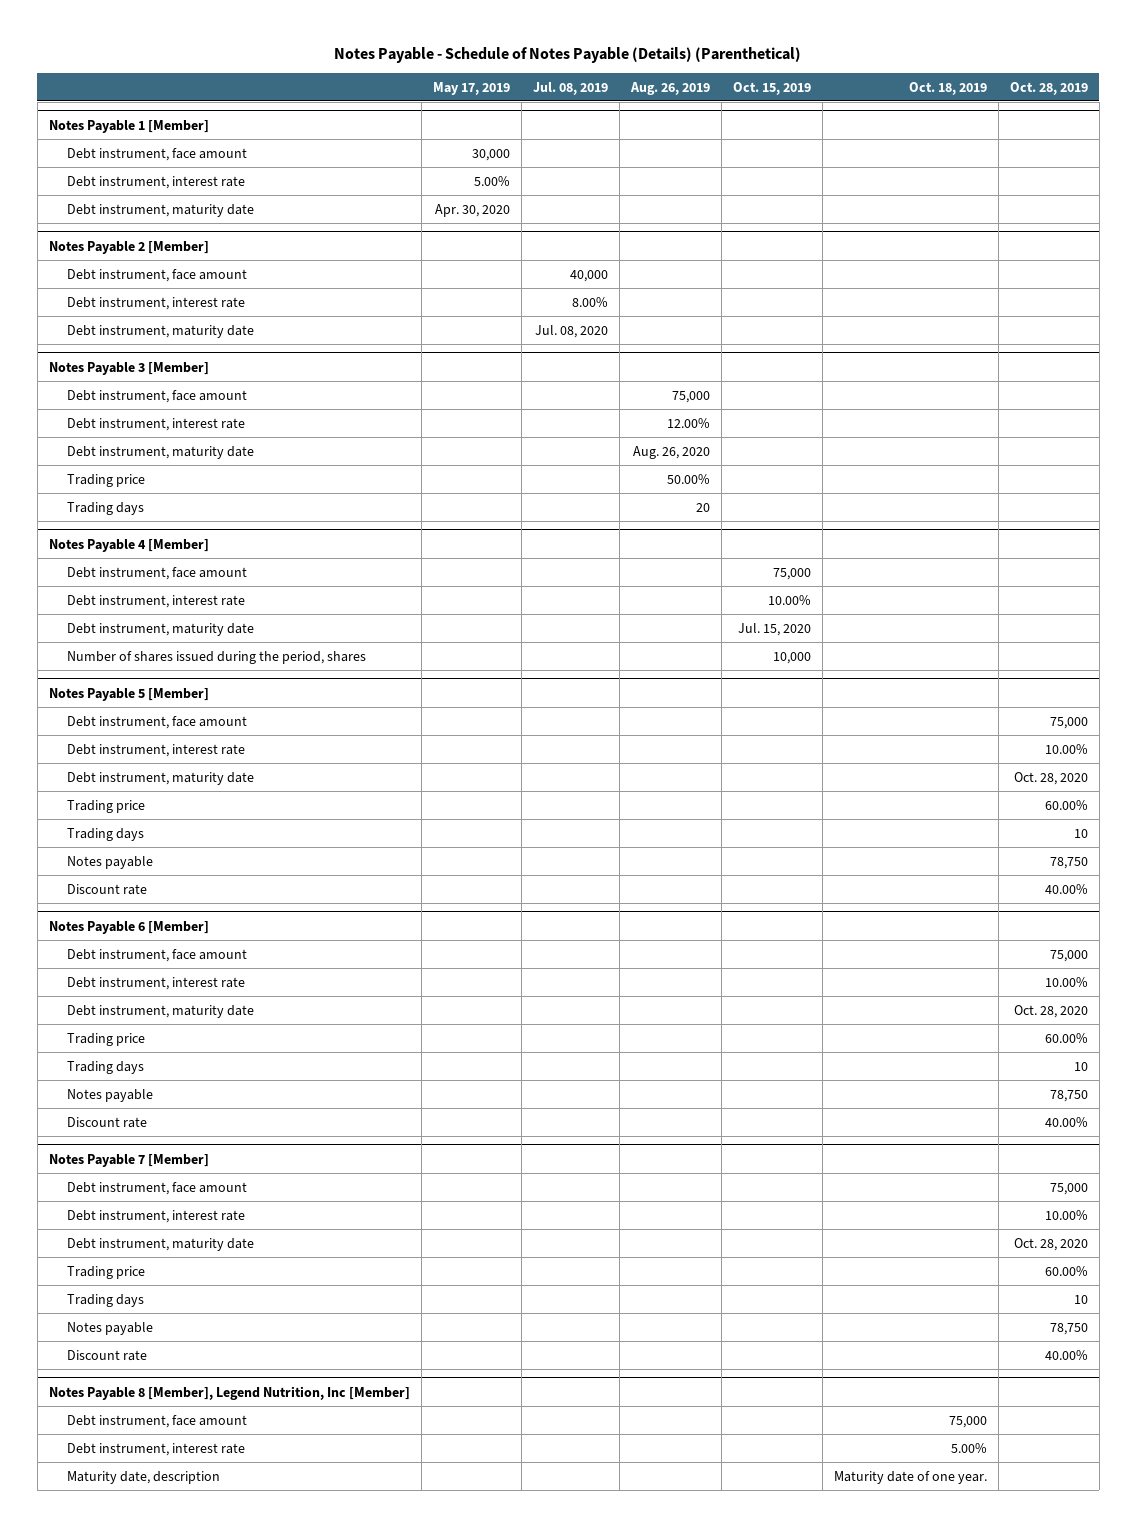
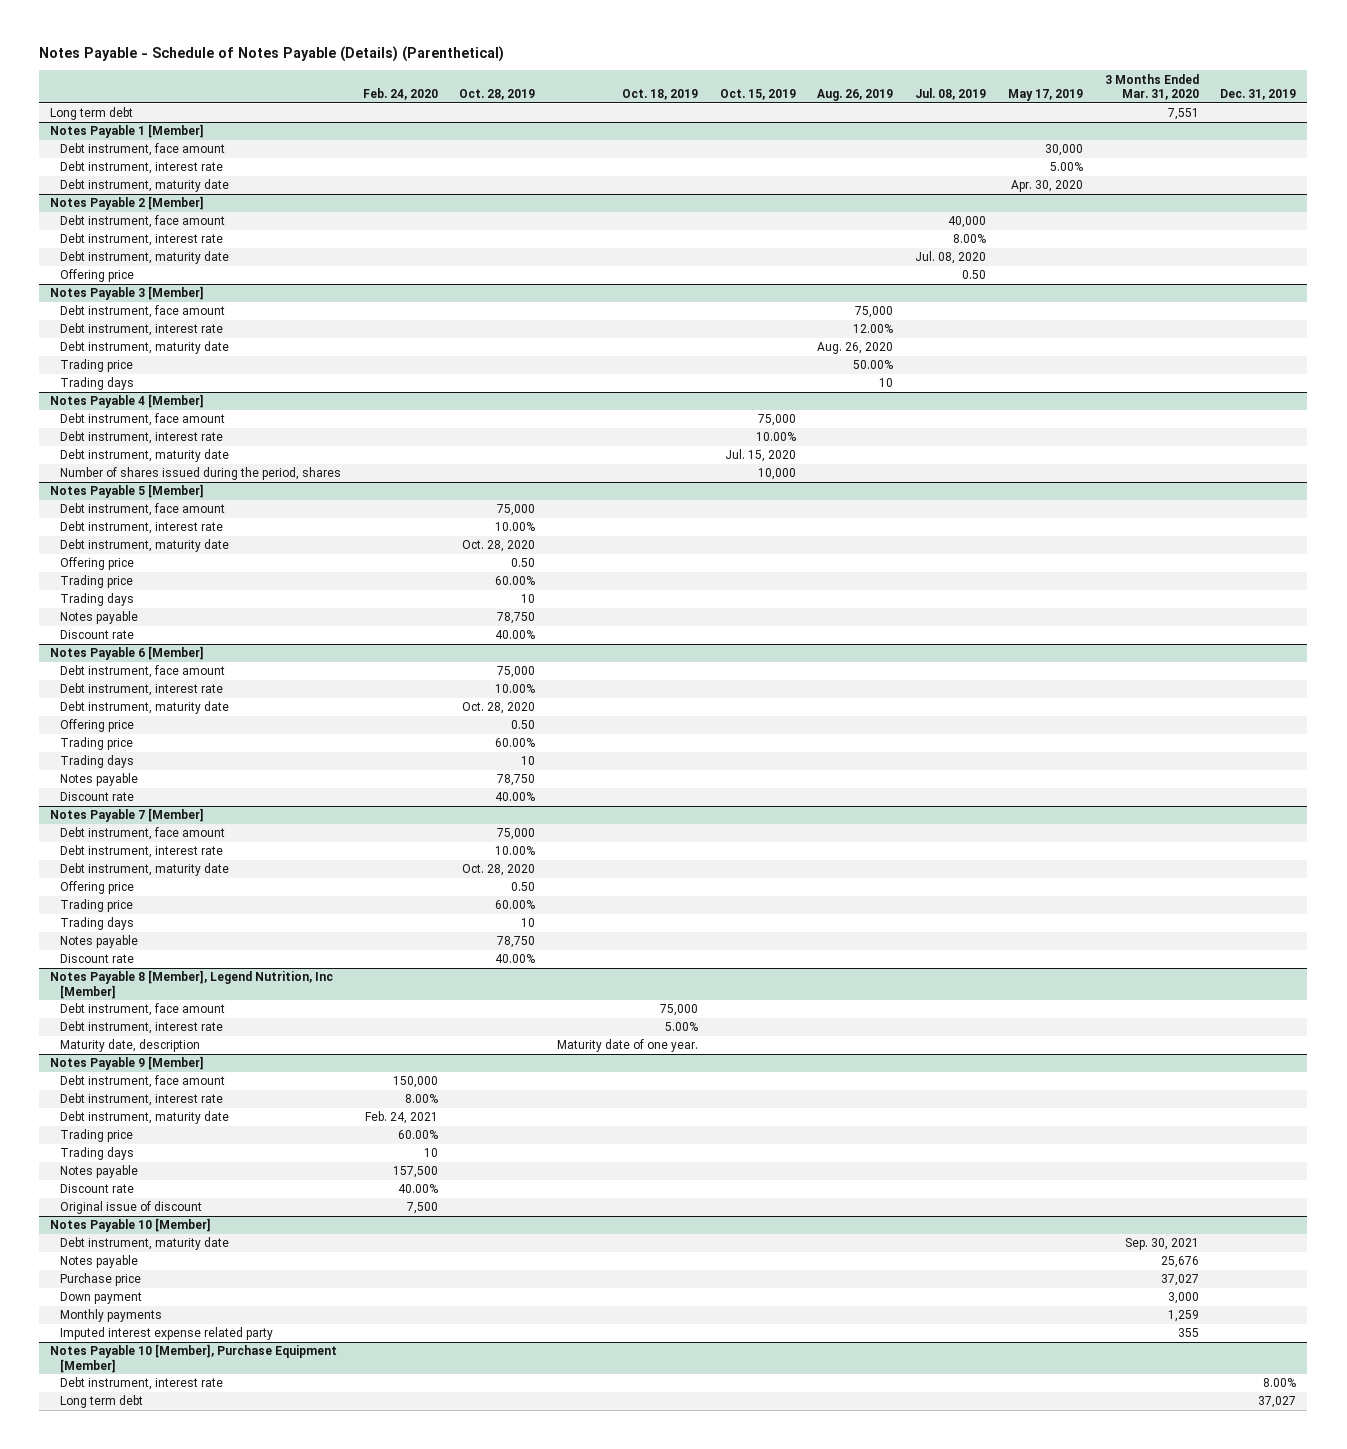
- | May 17, 2019 | Jul. 08, 2019 | Aug. 26, 2019 | Oct. 15, 2019 | Oct. 18, 2019 | Oct. 28, 2019
+ | Feb. 24, 2020 | Oct. 28, 2019 | Oct. 18, 2019 | Oct. 15, 2019 | Aug. 26, 2019 | Jul. 08, 2019 | May 17, 2019 | 3 Months Ended Mar. 31, 2020 | Dec. 31, 2019
+ Long term debt | | | | | | | | 7,551 |
@ Notes Payable 2 [Member]
+ Offering price | | | | | | 0.50 | | |
@ Notes Payable 3 [Member]
- Trading days | | | 20 | | |
+ Trading days | | | | | 10 | | | |
@ Notes Payable 5 [Member]
+ Offering price | | 0.50 | | | | | | |
@ Notes Payable 6 [Member]
+ Offering price | | 0.50 | | | | | | |
@ Notes Payable 7 [Member]
+ Offering price | | 0.50 | | | | | | |
+ Notes Payable 9 [Member]
+ Debt instrument, face amount | 150,000 | | | | | | | |
+ Debt instrument, interest rate | 8.00% | | | | | | | |
+ Debt instrument, maturity date | Feb. 24, 2021 | | | | | | | |
+ Trading price | 60.00% | | | | | | | |
+ Trading days | 10 | | | | | | | |
+ Notes payable | 157,500 | | | | | | | |
+ Discount rate | 40.00% | | | | | | | |
+ Original issue of discount | 7,500 | | | | | | | |
+ Notes Payable 10 [Member]
+ Debt instrument, maturity date | | | | | | | | Sep. 30, 2021 |
+ Notes payable | | | | | | | | 25,676 |
+ Purchase price | | | | | | | | 37,027 |
+ Down payment | | | | | | | | 3,000 |
+ Monthly payments | | | | | | | | 1,259 |
+ Imputed interest expense related party | | | | | | | | 355 |
+ Notes Payable 10 [Member], Purchase Equipment [Member]
+ Debt instrument, interest rate | | | | | | | | | 8.00%
+ Long term debt | | | | | | | | | 37,027

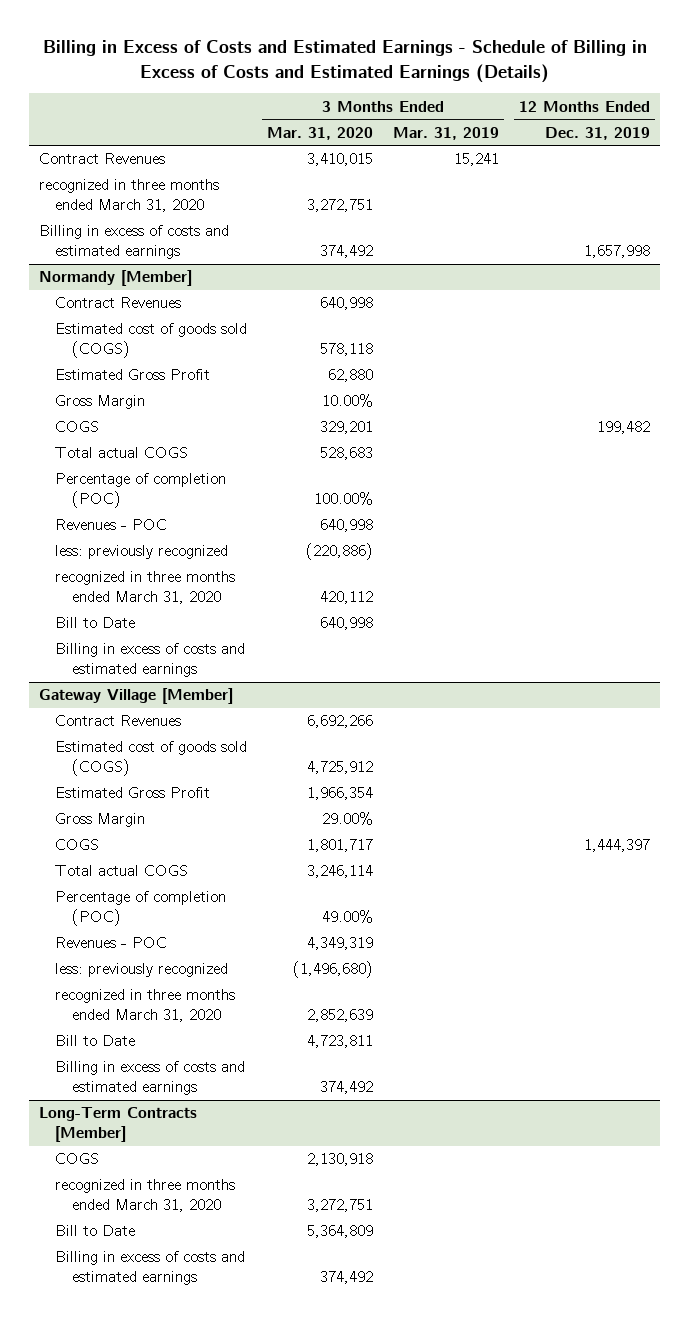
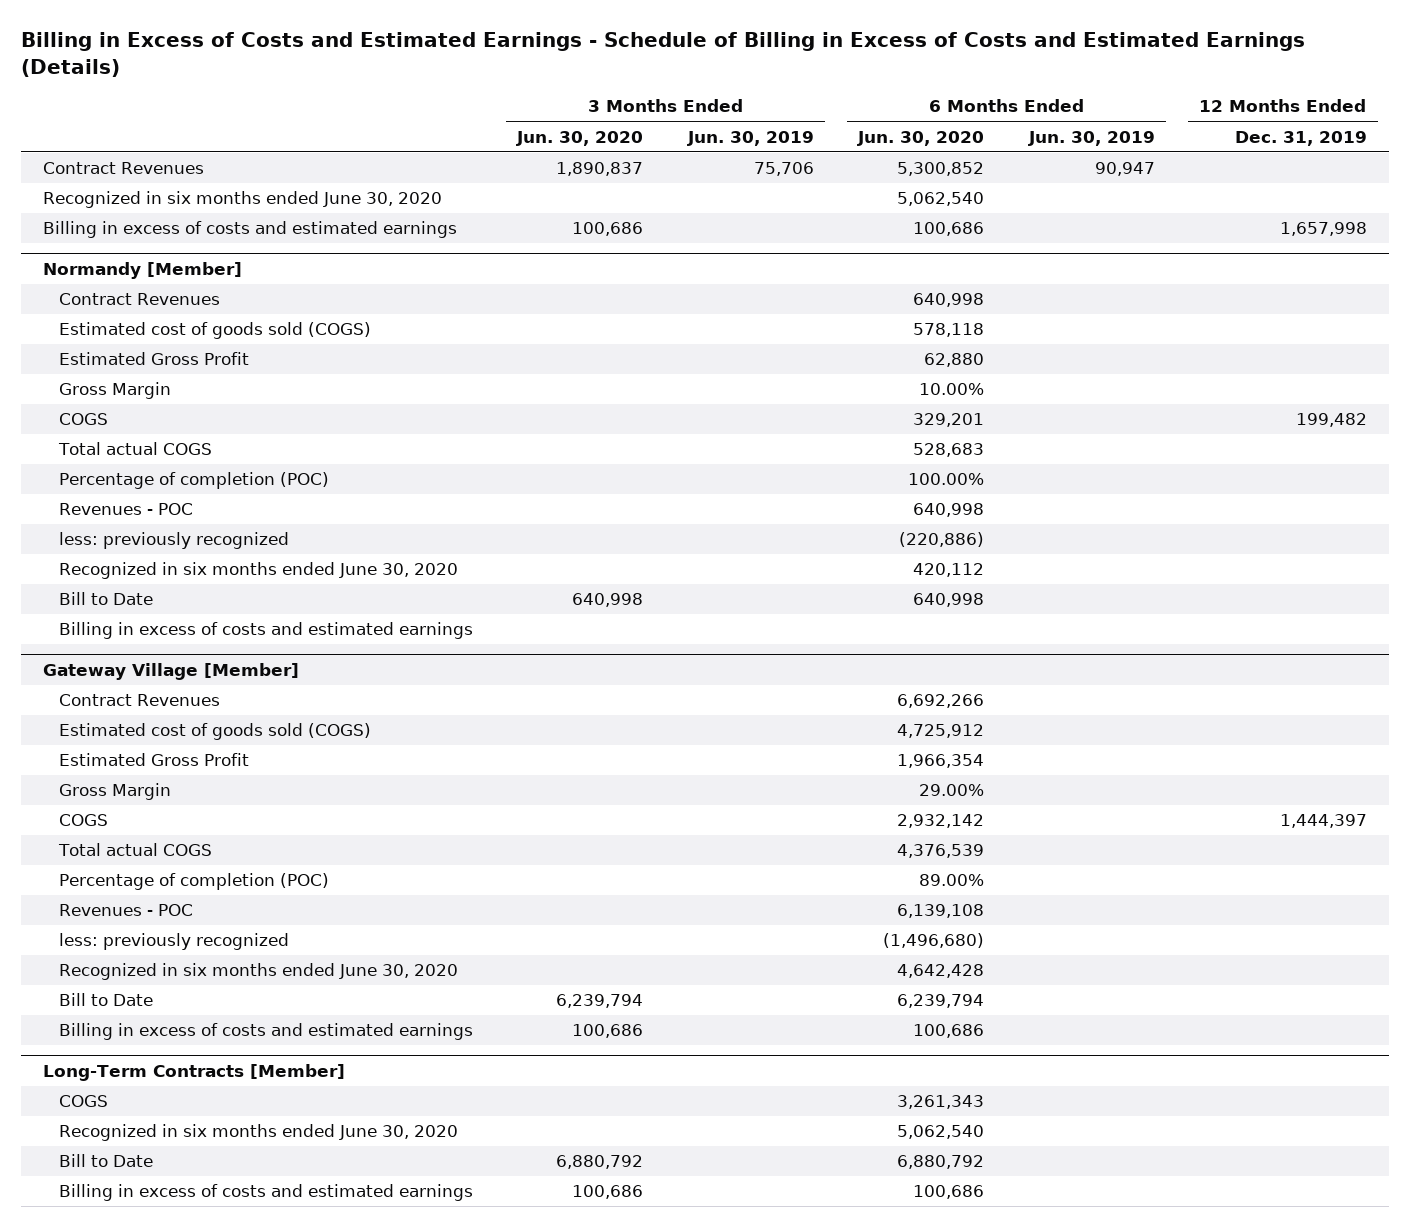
- | 3 Months Ended Mar. 31, 2020 | 3 Months Ended Mar. 31, 2019 | 12 Months Ended Dec. 31, 2019
+ | 3 Months Ended Jun. 30, 2020 | 3 Months Ended Jun. 30, 2019 | 6 Months Ended Jun. 30, 2020 | 6 Months Ended Jun. 30, 2019 | 12 Months Ended Dec. 31, 2019
- recognized in three months ended March 31, 2020 | 3,272,751 | |
+ Recognized in six months ended June 30, 2020 | | | 5,062,540 | |
@ Normandy [Member]
- recognized in three months ended March 31, 2020 | 420,112 | |
+ Recognized in six months ended June 30, 2020 | | | 420,112 | |
@ Gateway Village [Member]
- recognized in three months ended March 31, 2020 | 2,852,639 | |
+ Recognized in six months ended June 30, 2020 | | | 4,642,428 | |
@ Long-Term Contracts [Member]
- recognized in three months ended March 31, 2020 | 3,272,751 | |
+ Recognized in six months ended June 30, 2020 | | | 5,062,540 | |

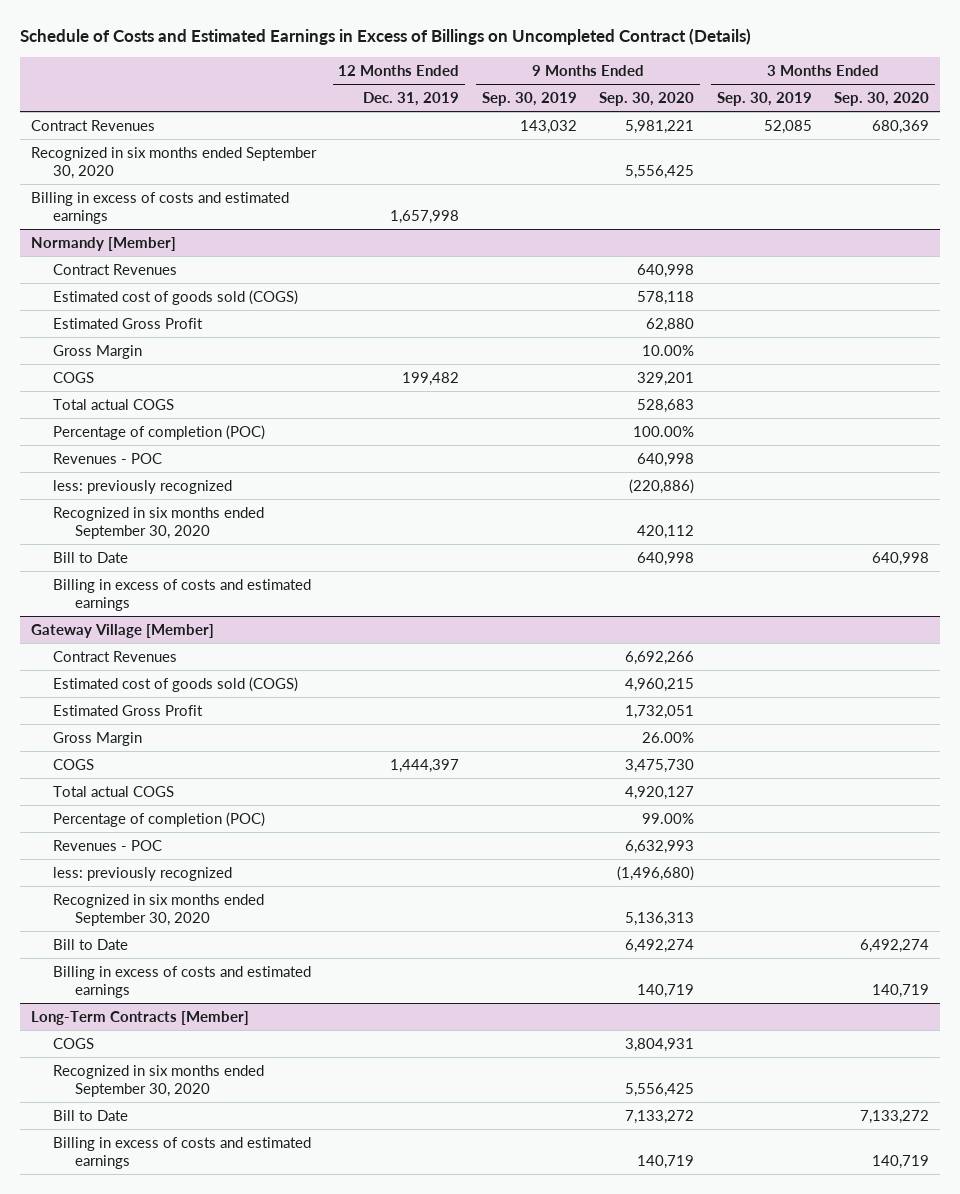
- Billing in Excess of Costs and Estimated Earnings - Schedule of Billing in Excess of Costs and Estimated Earnings (Details)
+ Schedule of Costs and Estimated Earnings in Excess of Billings on Uncompleted Contract (Details)
- | 3 Months Ended Jun. 30, 2020 | 3 Months Ended Jun. 30, 2019 | 6 Months Ended Jun. 30, 2020 | 6 Months Ended Jun. 30, 2019 | 12 Months Ended Dec. 31, 2019
+ | 12 Months Ended Dec. 31, 2019 | 9 Months Ended Sep. 30, 2019 | 9 Months Ended Sep. 30, 2020 | 3 Months Ended Sep. 30, 2019 | 3 Months Ended Sep. 30, 2020
- Recognized in six months ended June 30, 2020 | | | 5,062,540 | |
+ Recognized in six months ended September 30, 2020 | | | 5,556,425 | |
@ Normandy [Member]
- Recognized in six months ended June 30, 2020 | | | 420,112 | |
+ Recognized in six months ended September 30, 2020 | | | 420,112 | |
@ Gateway Village [Member]
- Recognized in six months ended June 30, 2020 | | | 4,642,428 | |
+ Recognized in six months ended September 30, 2020 | | | 5,136,313 | |
@ Long-Term Contracts [Member]
- Recognized in six months ended June 30, 2020 | | | 5,062,540 | |
+ Recognized in six months ended September 30, 2020 | | | 5,556,425 | |

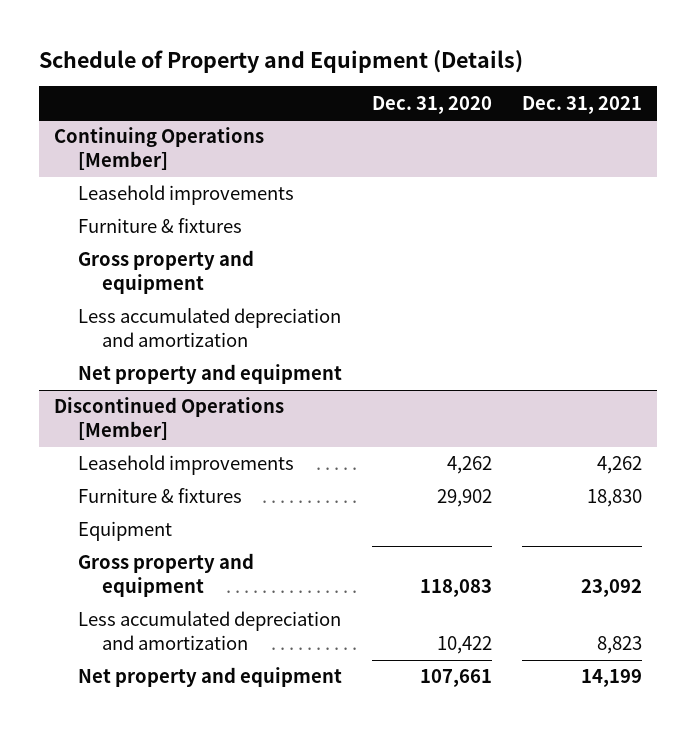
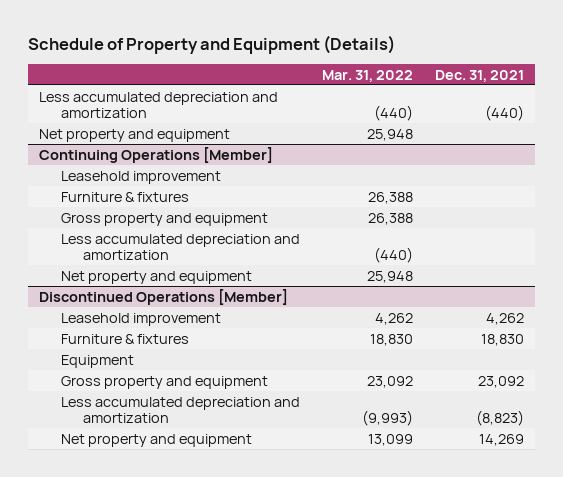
- | Dec. 31, 2020 | Dec. 31, 2021
+ | Mar. 31, 2022 | Dec. 31, 2021
+ Less accumulated depreciation and amortization | (440) | (440)
+ Net property and equipment | 25,948 |
@ Continuing Operations [Member]
- Leasehold improvements
+ Leasehold improvement
@ Discontinued Operations [Member]
- Leasehold improvements | 4,262 | 4,262
+ Leasehold improvement | 4,262 | 4,262
- Less accumulated depreciation and amortization | 10,422 | 8,823
- Net property and equipment | 107,661 | 14,199
+ Less accumulated depreciation and amortization | (9,993) | (8,823)
+ Net property and equipment | 13,099 | 14,269

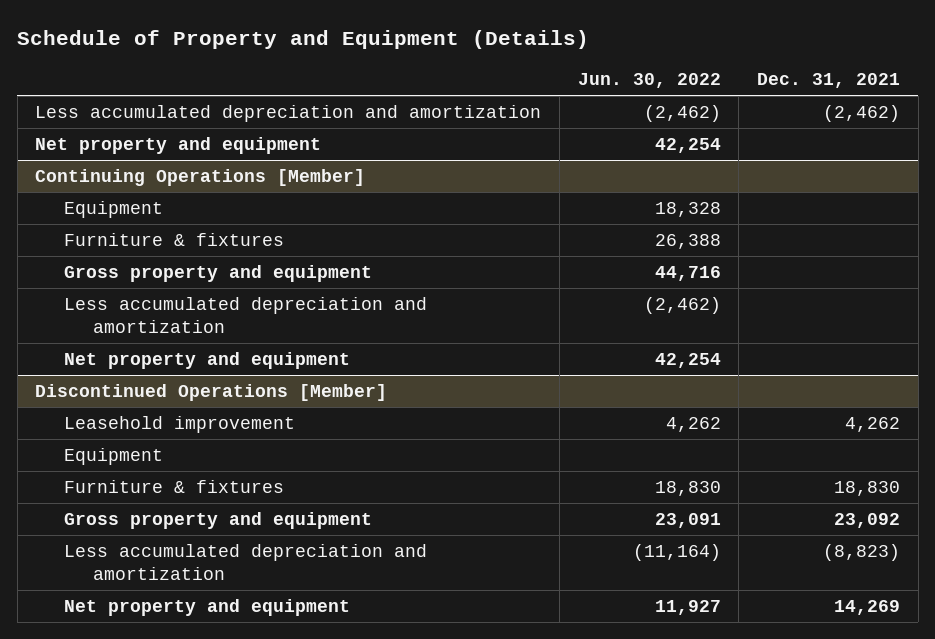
- | Mar. 31, 2022 | Dec. 31, 2021
+ | Jun. 30, 2022 | Dec. 31, 2021
- Less accumulated depreciation and amortization | (440) | (440)
+ Less accumulated depreciation and amortization | (2,462) | (2,462)
@ Continuing Operations [Member]
- Leasehold improvement
+ Equipment | 18,328 |
@ Discontinued Operations [Member]
moved down: Furniture & fixtures | 18,830 | 18,830

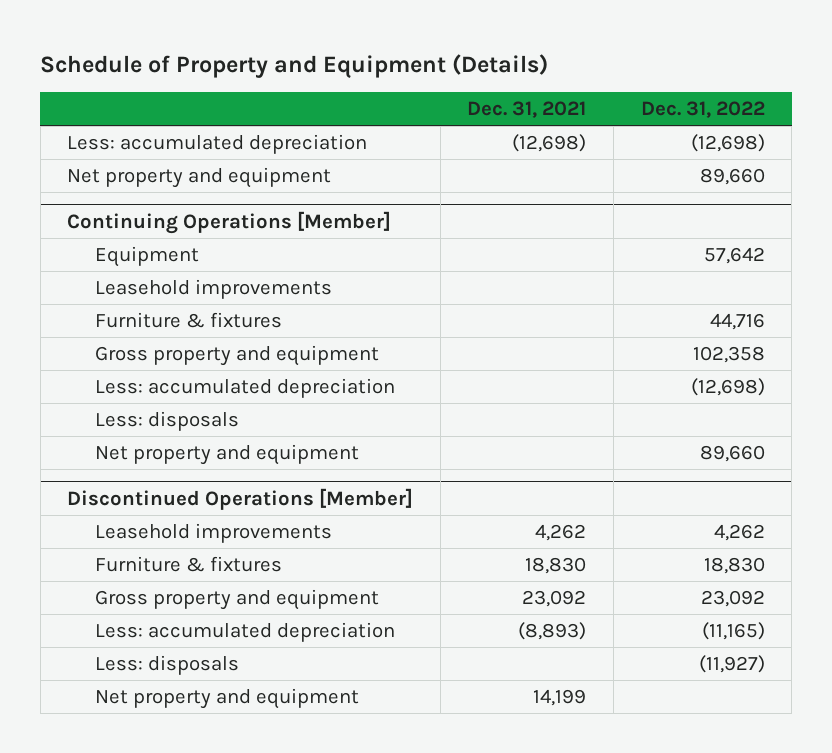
- | Jun. 30, 2022 | Dec. 31, 2021
+ | Dec. 31, 2021 | Dec. 31, 2022
- Less accumulated depreciation and amortization | (2,462) | (2,462)
+ Less: accumulated depreciation | (12,698) | (12,698)
@ Continuing Operations [Member]
+ Leasehold improvements
- Less accumulated depreciation and amortization | (2,462) |
+ Less: accumulated depreciation | | (12,698)
+ Less: disposals
@ Discontinued Operations [Member]
- Leasehold improvement | 4,262 | 4,262
- Equipment
+ Leasehold improvements | 4,262 | 4,262
- Less accumulated depreciation and amortization | (11,164) | (8,823)
- Net property and equipment | 11,927 | 14,269
+ Less: accumulated depreciation | (8,893) | (11,165)
+ Less: disposals | | (11,927)
+ Net property and equipment | 14,199 |

